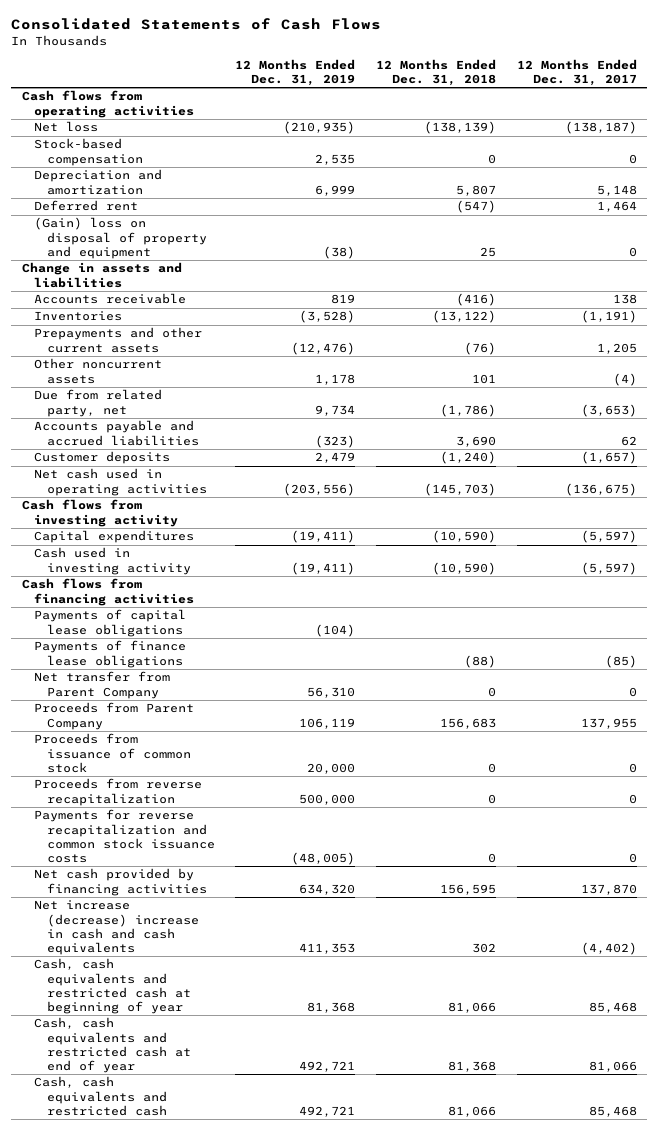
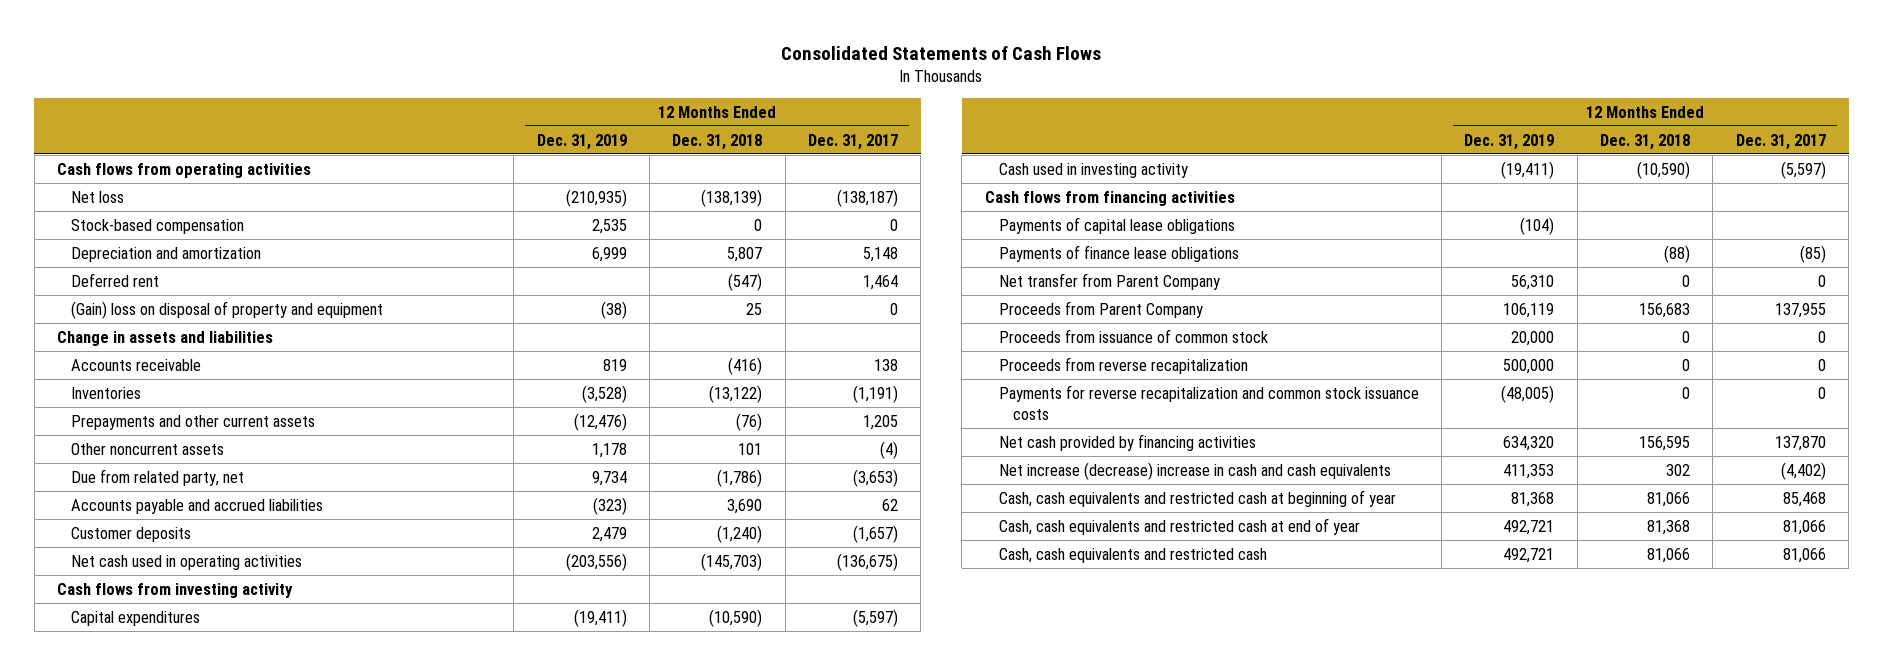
- Cash, cash equivalents and restricted cash | 492,721 | 81,066 | 85,468
+ Cash, cash equivalents and restricted cash | 492,721 | 81,066 | 81,066

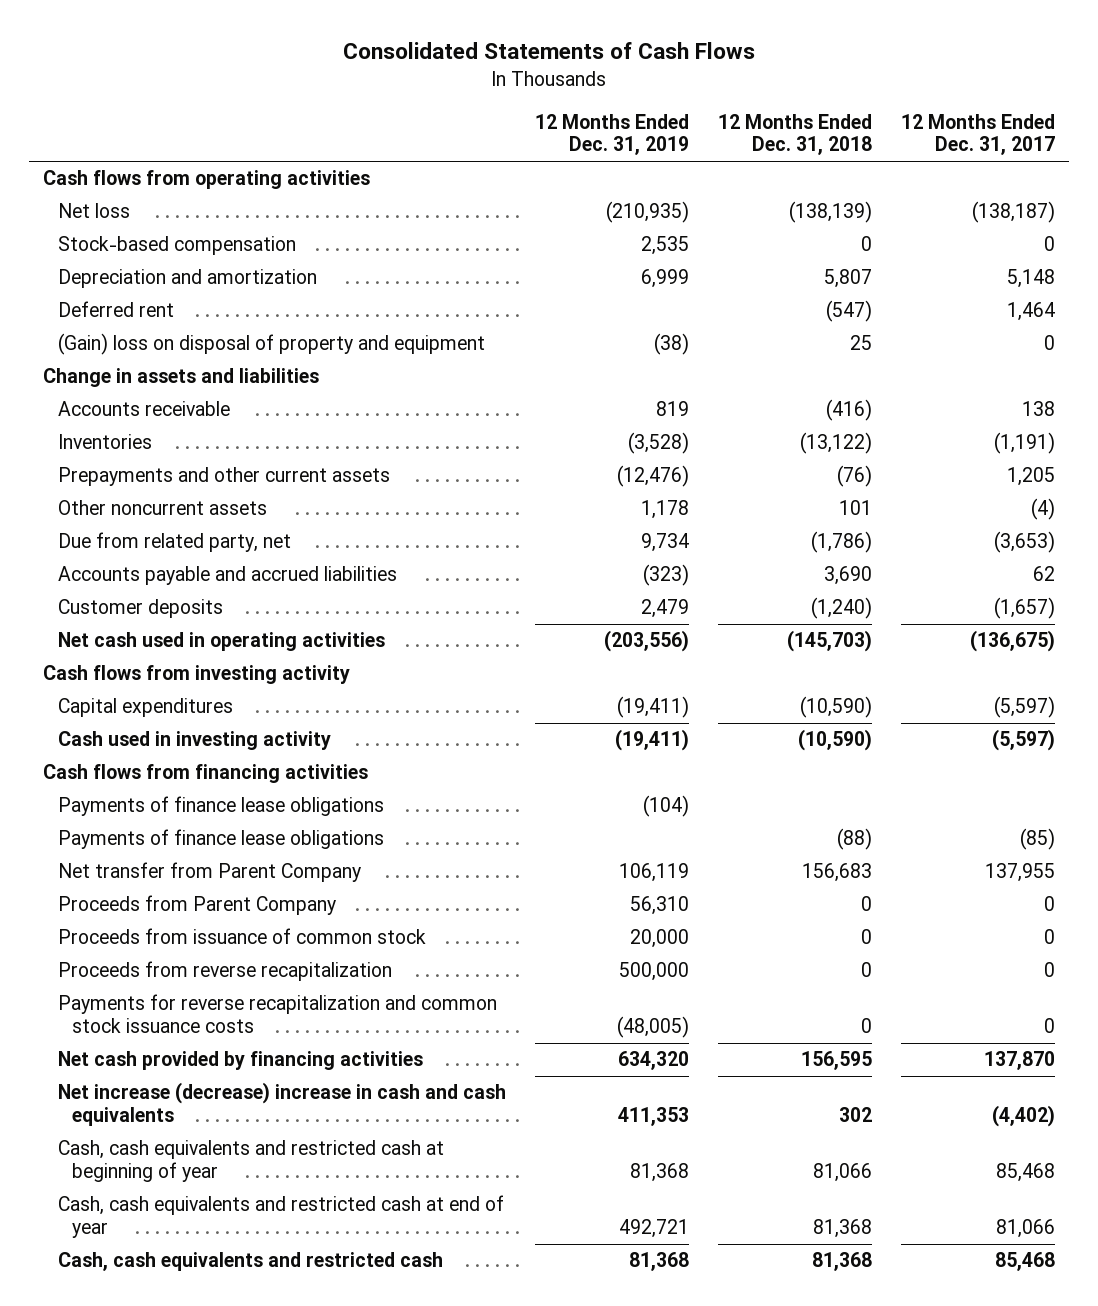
- Payments of capital lease obligations | (104) | |
+ Payments of finance lease obligations | (104) | |
- Net transfer from Parent Company | 56,310 | 0 | 0
- Proceeds from Parent Company | 106,119 | 156,683 | 137,955
+ Net transfer from Parent Company | 106,119 | 156,683 | 137,955
+ Proceeds from Parent Company | 56,310 | 0 | 0
- Cash, cash equivalents and restricted cash | 492,721 | 81,066 | 81,066
+ Cash, cash equivalents and restricted cash | 81,368 | 81,368 | 85,468

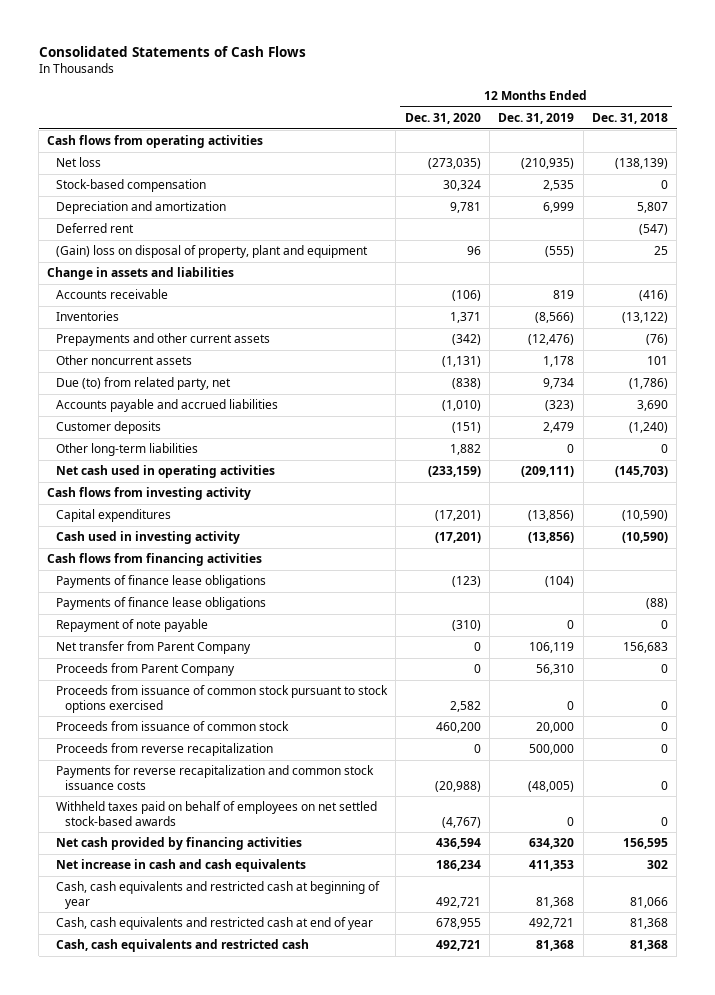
- | 12 Months Ended Dec. 31, 2019 | 12 Months Ended Dec. 31, 2018 | 12 Months Ended Dec. 31, 2017
+ | 12 Months Ended Dec. 31, 2020 | 12 Months Ended Dec. 31, 2019 | 12 Months Ended Dec. 31, 2018
- (Gain) loss on disposal of property and equipment | (38) | 25 | 0
+ (Gain) loss on disposal of property, plant and equipment | 96 | (555) | 25
- Inventories | (3,528) | (13,122) | (1,191)
+ Inventories | 1,371 | (8,566) | (13,122)
- Due from related party, net | 9,734 | (1,786) | (3,653)
+ Due (to) from related party, net | (838) | 9,734 | (1,786)
- Net cash used in operating activities | (203,556) | (145,703) | (136,675)
+ Other long-term liabilities | 1,882 | 0 | 0
+ Net cash used in operating activities | (233,159) | (209,111) | (145,703)
- Capital expenditures | (19,411) | (10,590) | (5,597)
- Cash used in investing activity | (19,411) | (10,590) | (5,597)
+ Capital expenditures | (17,201) | (13,856) | (10,590)
+ Cash used in investing activity | (17,201) | (13,856) | (10,590)
+ Repayment of note payable | (310) | 0 | 0
+ Proceeds from issuance of common stock pursuant to stock options exercised | 2,582 | 0 | 0
+ Withheld taxes paid on behalf of employees on net settled stock-based awards | (4,767) | 0 | 0
- Net increase (decrease) increase in cash and cash equivalents | 411,353 | 302 | (4,402)
+ Net increase in cash and cash equivalents | 186,234 | 411,353 | 302

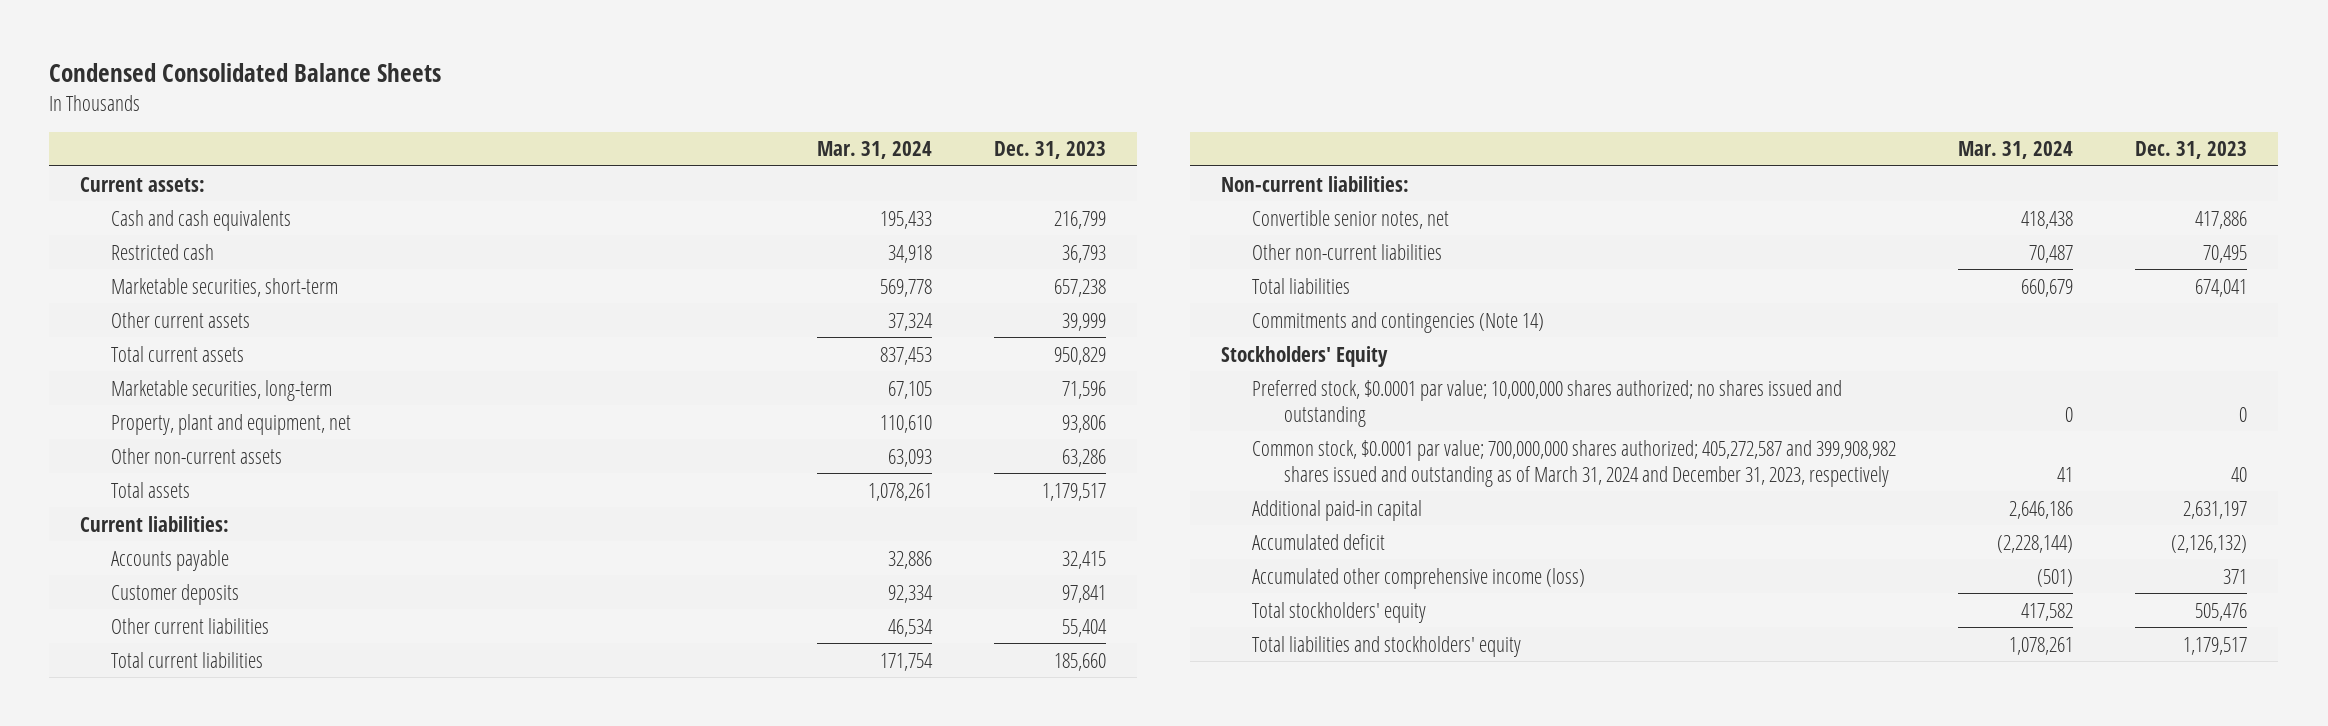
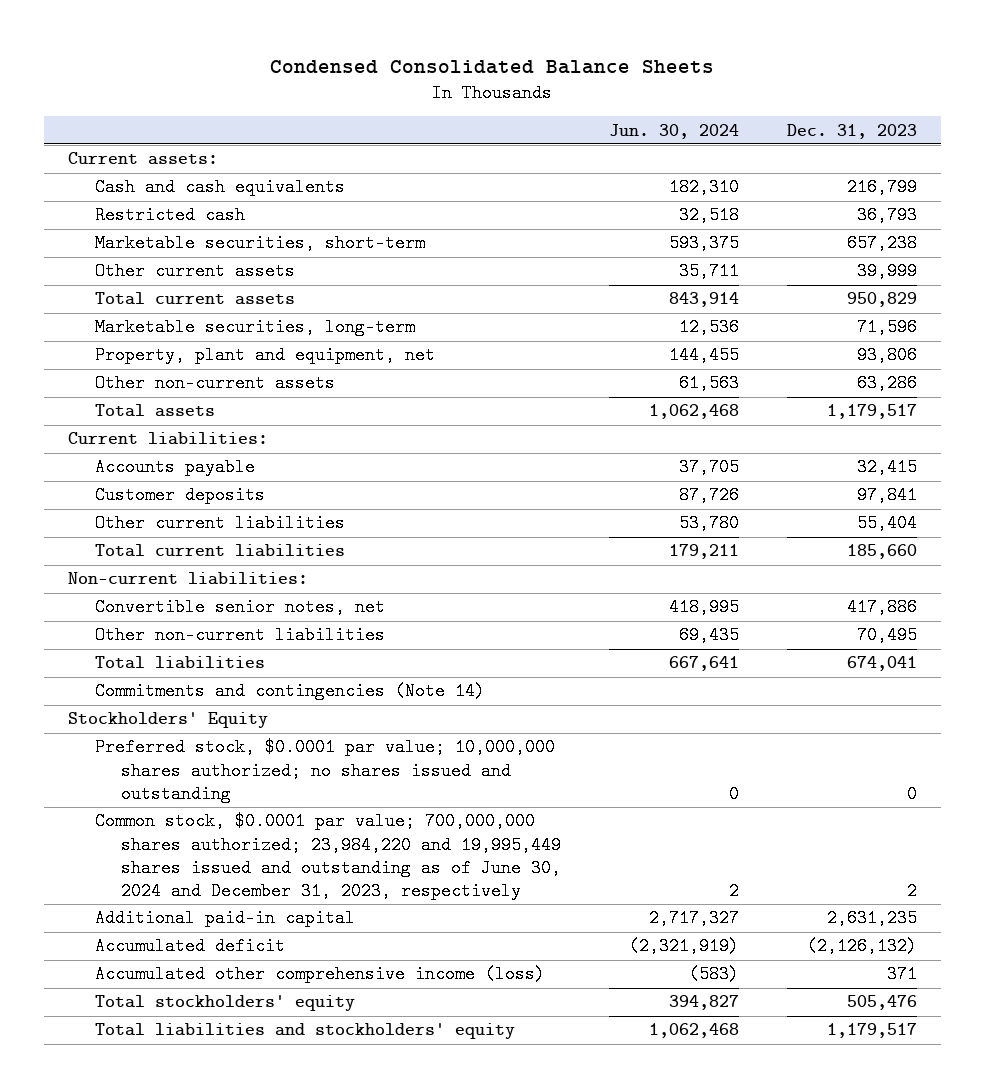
- | Mar. 31, 2024 | Dec. 31, 2023
+ | Jun. 30, 2024 | Dec. 31, 2023
- Common stock, $0.0001 par value; 700,000,000 shares authorized; 405,272,587 and 399,908,982 shares issued and outstanding as of March 31, 2024 and December 31, 2023, respectively | 41 | 40
- Additional paid-in capital | 2,646,186 | 2,631,197
+ Common stock, $0.0001 par value; 700,000,000 shares authorized; 23,984,220 and 19,995,449 shares issued and outstanding as of June 30, 2024 and December 31, 2023, respectively | 2 | 2
+ Additional paid-in capital | 2,717,327 | 2,631,235

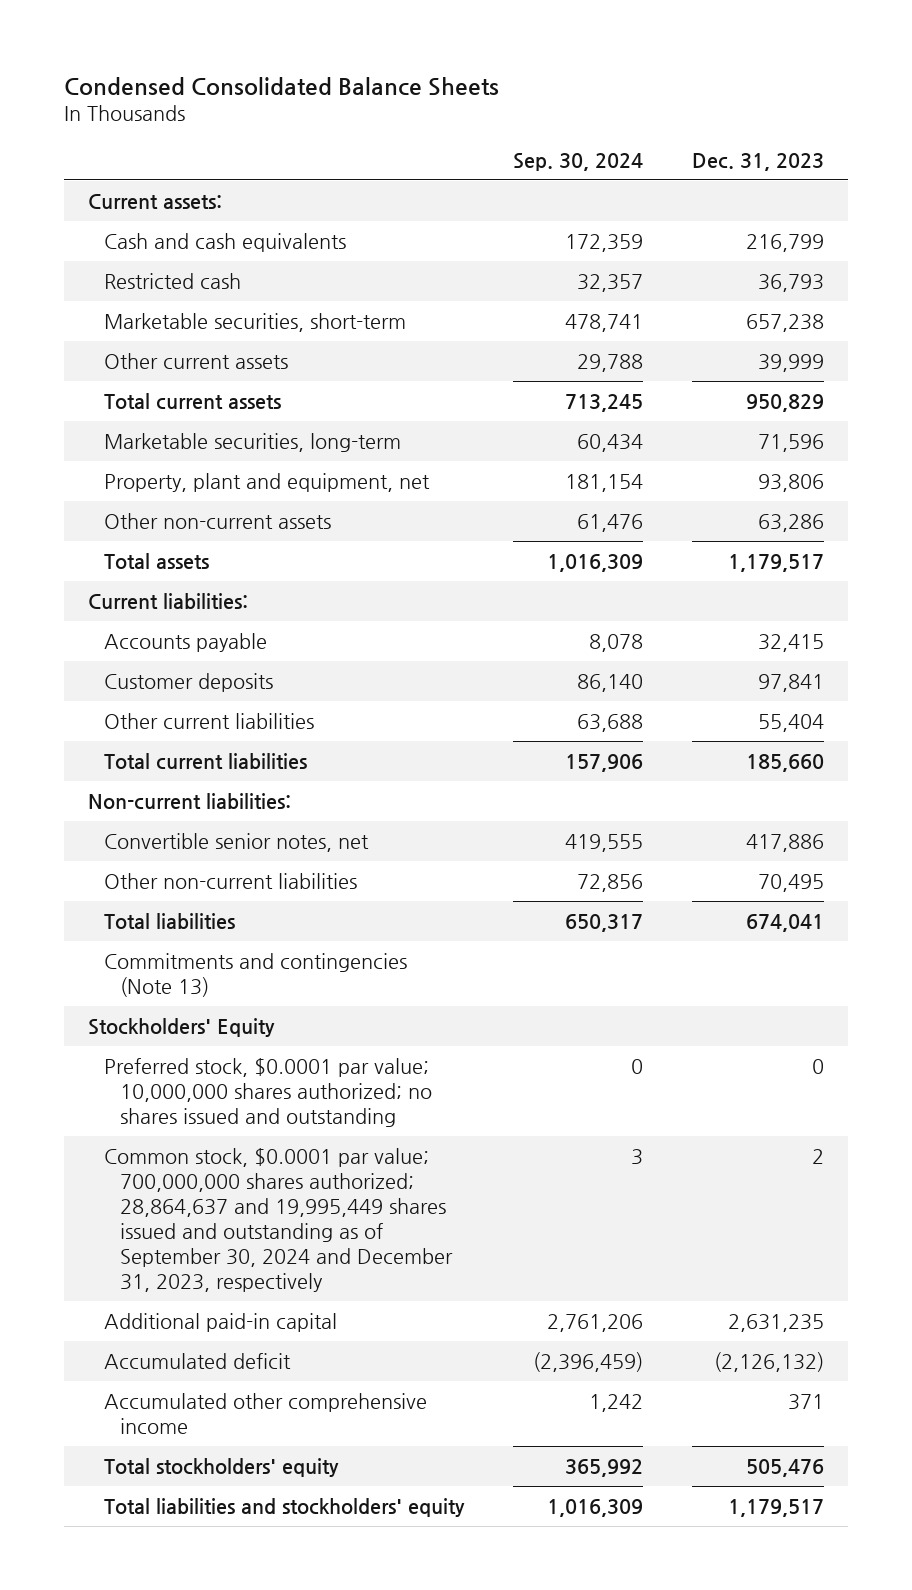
- | Jun. 30, 2024 | Dec. 31, 2023
+ | Sep. 30, 2024 | Dec. 31, 2023
- Commitments and contingencies (Note 14)
+ Commitments and contingencies (Note 13)
- Common stock, $0.0001 par value; 700,000,000 shares authorized; 23,984,220 and 19,995,449 shares issued and outstanding as of June 30, 2024 and December 31, 2023, respectively | 2 | 2
+ Common stock, $0.0001 par value; 700,000,000 shares authorized; 28,864,637 and 19,995,449 shares issued and outstanding as of September 30, 2024 and December 31, 2023, respectively | 3 | 2
- Accumulated other comprehensive income (loss) | (583) | 371
+ Accumulated other comprehensive income | 1,242 | 371

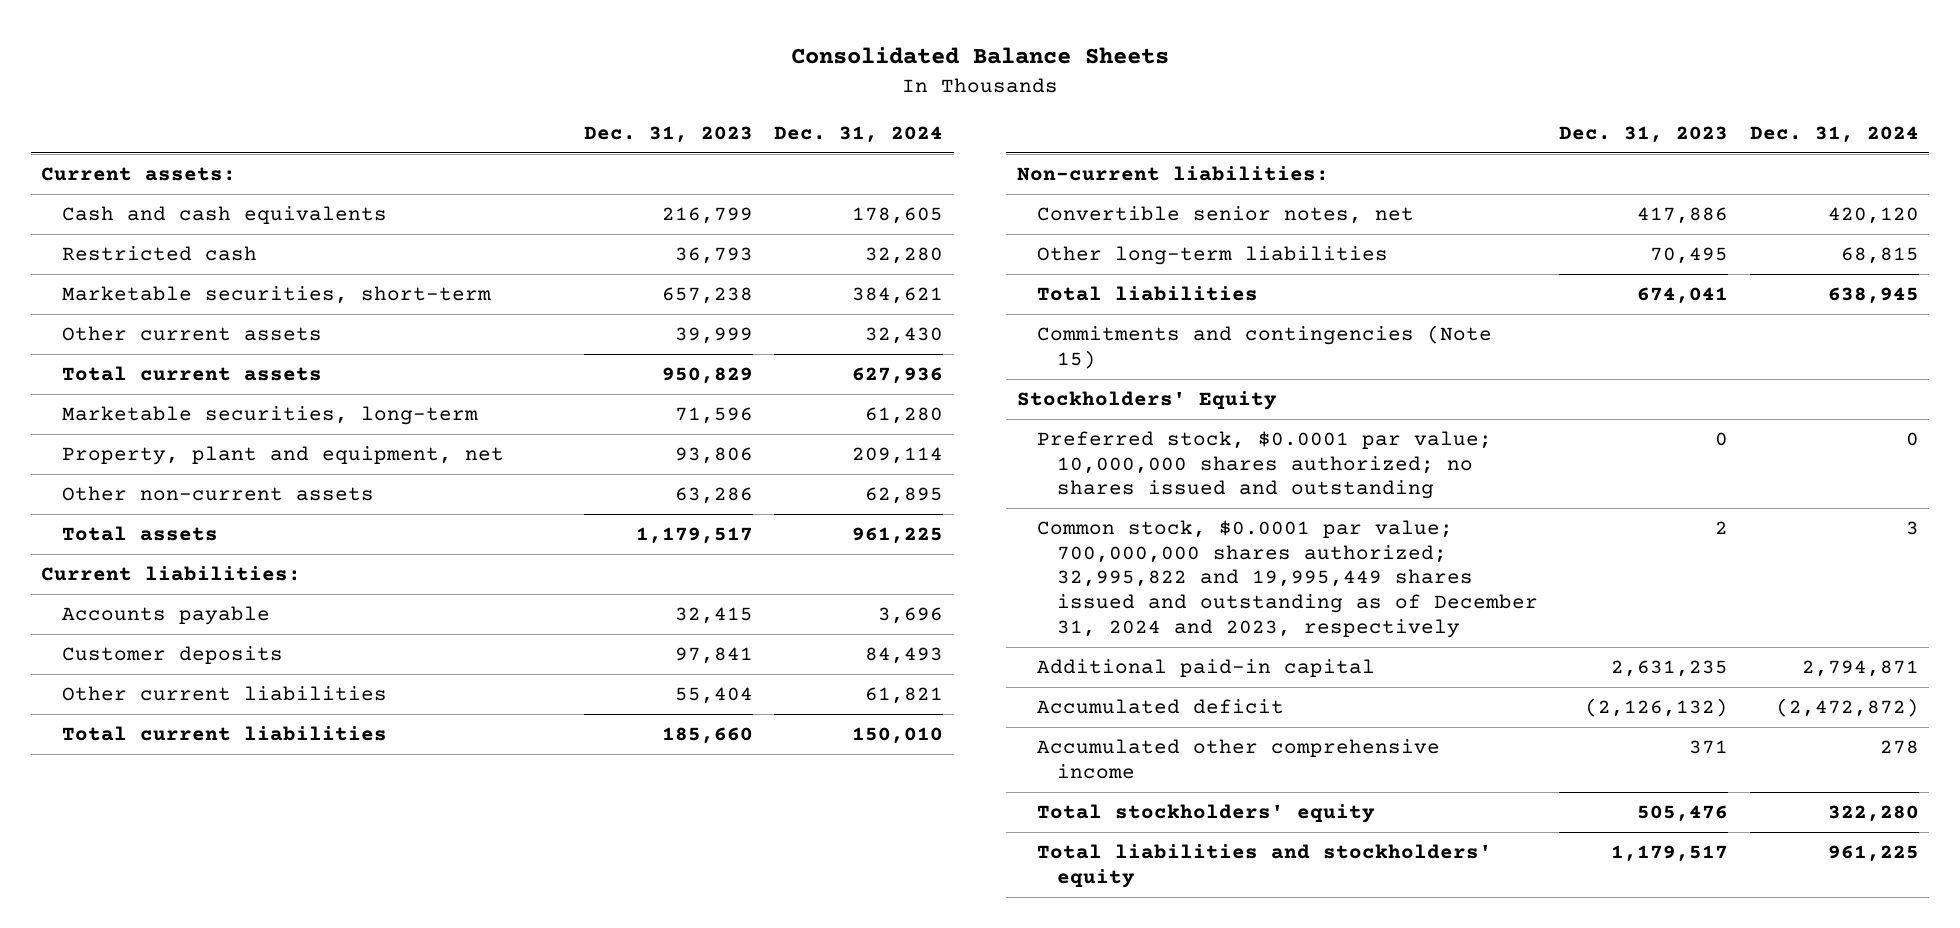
- Condensed Consolidated Balance Sheets
+ Consolidated Balance Sheets
- | Sep. 30, 2024 | Dec. 31, 2023
+ | Dec. 31, 2023 | Dec. 31, 2024
- Other non-current liabilities | 72,856 | 70,495
+ Other long-term liabilities | 70,495 | 68,815
- Commitments and contingencies (Note 13)
+ Commitments and contingencies (Note 15)
- Common stock, $0.0001 par value; 700,000,000 shares authorized; 28,864,637 and 19,995,449 shares issued and outstanding as of September 30, 2024 and December 31, 2023, respectively | 3 | 2
+ Common stock, $0.0001 par value; 700,000,000 shares authorized; 32,995,822 and 19,995,449 shares issued and outstanding as of December 31, 2024 and 2023, respectively | 2 | 3

